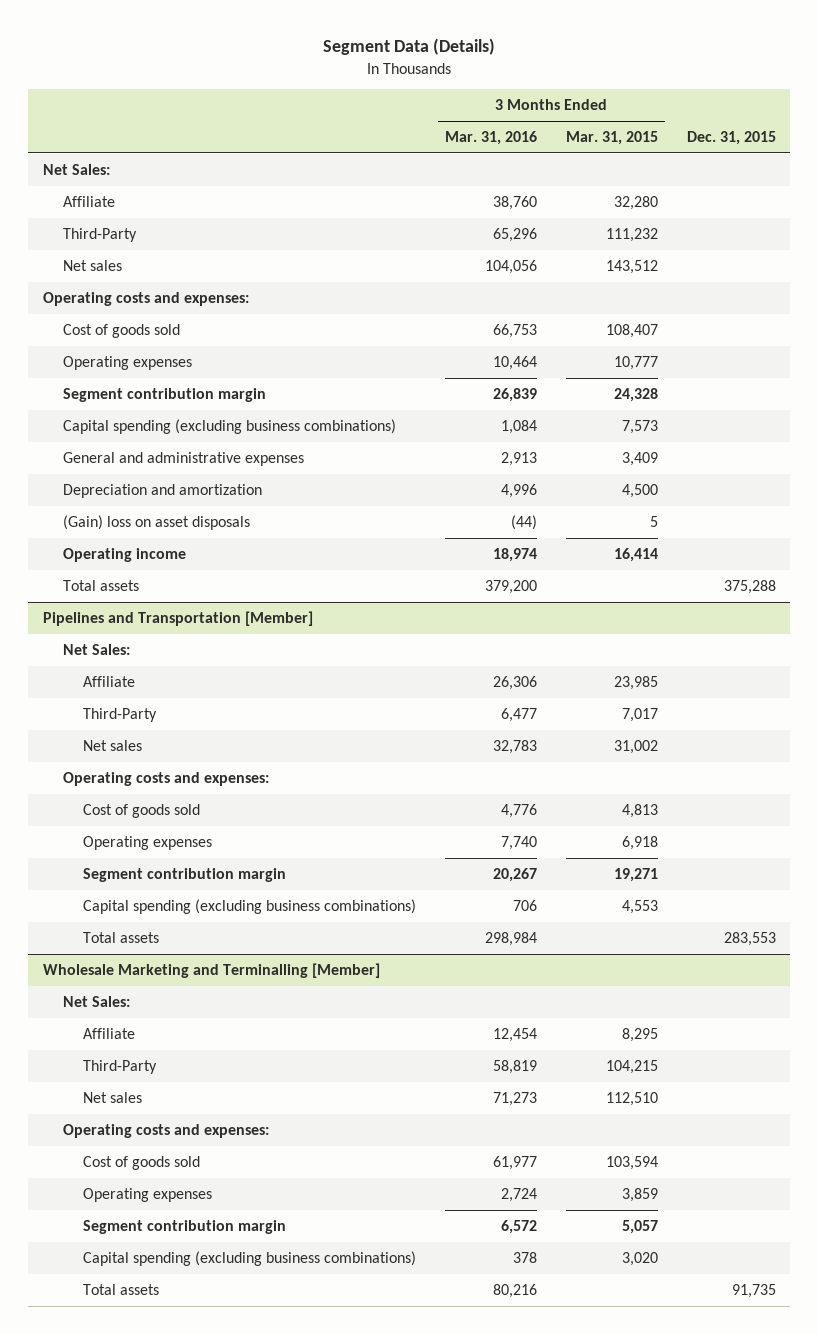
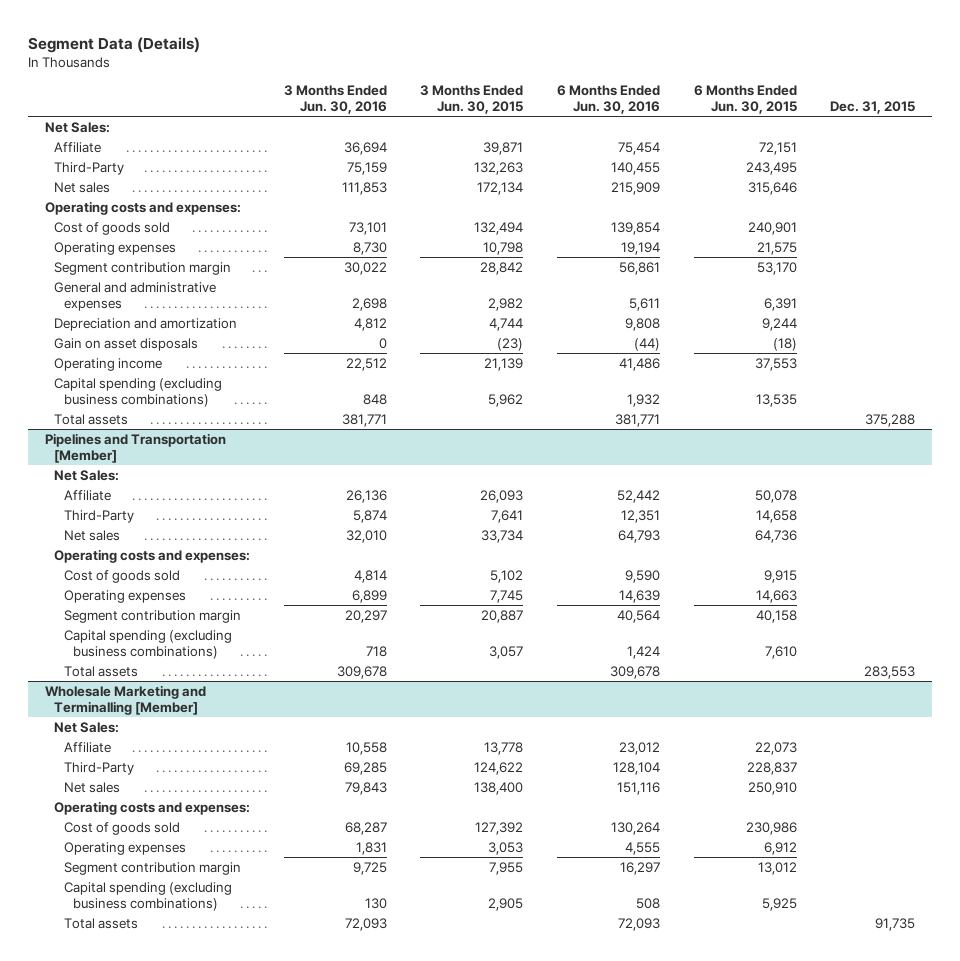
- | 3 Months Ended Mar. 31, 2016 | 3 Months Ended Mar. 31, 2015 | Dec. 31, 2015
+ | 3 Months Ended Jun. 30, 2016 | 3 Months Ended Jun. 30, 2015 | 6 Months Ended Jun. 30, 2016 | 6 Months Ended Jun. 30, 2015 | Dec. 31, 2015
- (Gain) loss on asset disposals | (44) | 5 |
+ Gain on asset disposals | 0 | (23) | (44) | (18) |
moved down: Capital spending (excluding business combinations) | 848 | 5,962 | 1,932 | 13,535 |

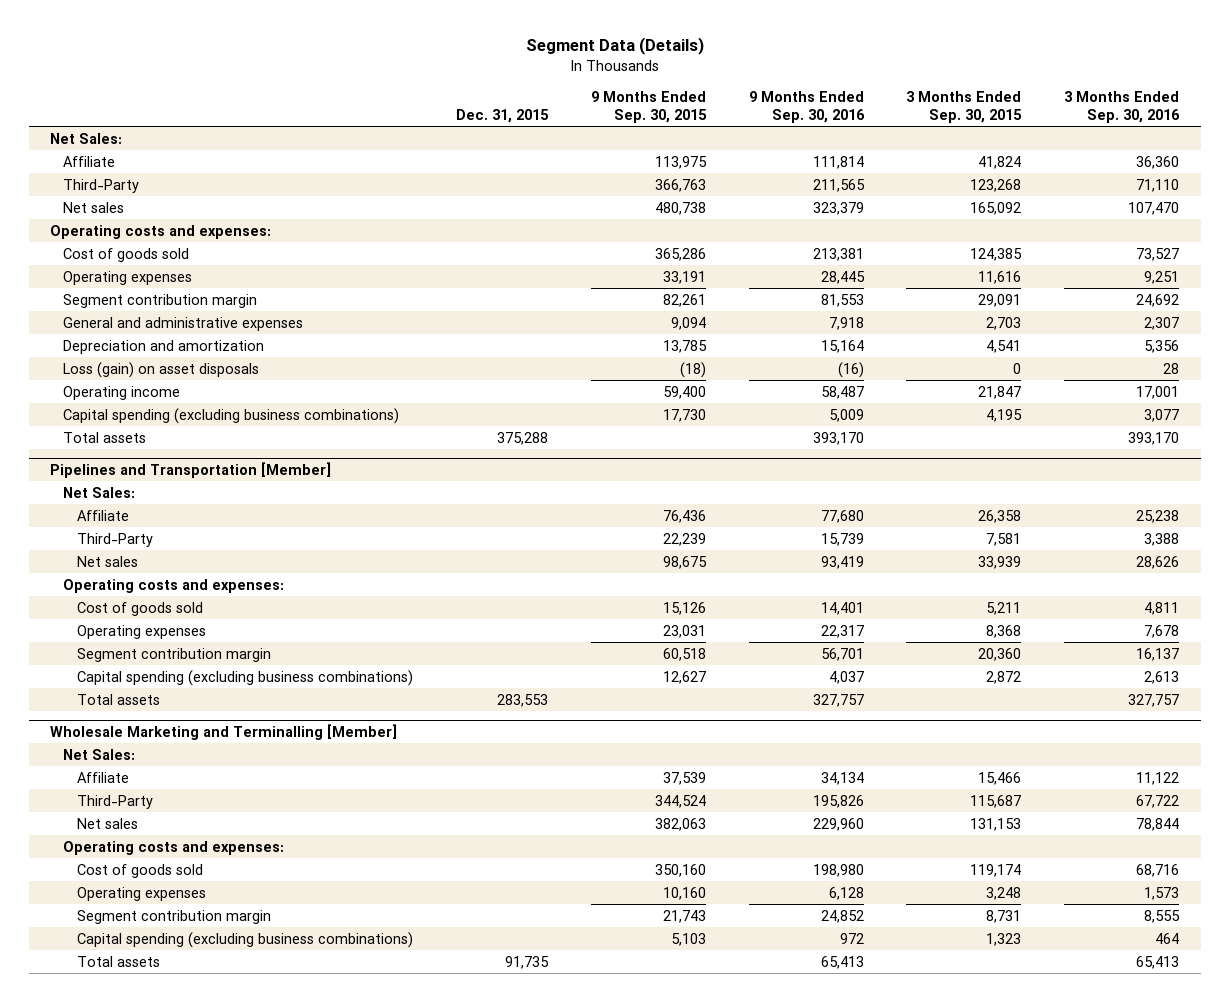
- | 3 Months Ended Jun. 30, 2016 | 3 Months Ended Jun. 30, 2015 | 6 Months Ended Jun. 30, 2016 | 6 Months Ended Jun. 30, 2015 | Dec. 31, 2015
+ | Dec. 31, 2015 | 9 Months Ended Sep. 30, 2015 | 9 Months Ended Sep. 30, 2016 | 3 Months Ended Sep. 30, 2015 | 3 Months Ended Sep. 30, 2016
- Gain on asset disposals | 0 | (23) | (44) | (18) |
+ Loss (gain) on asset disposals | | (18) | (16) | 0 | 28

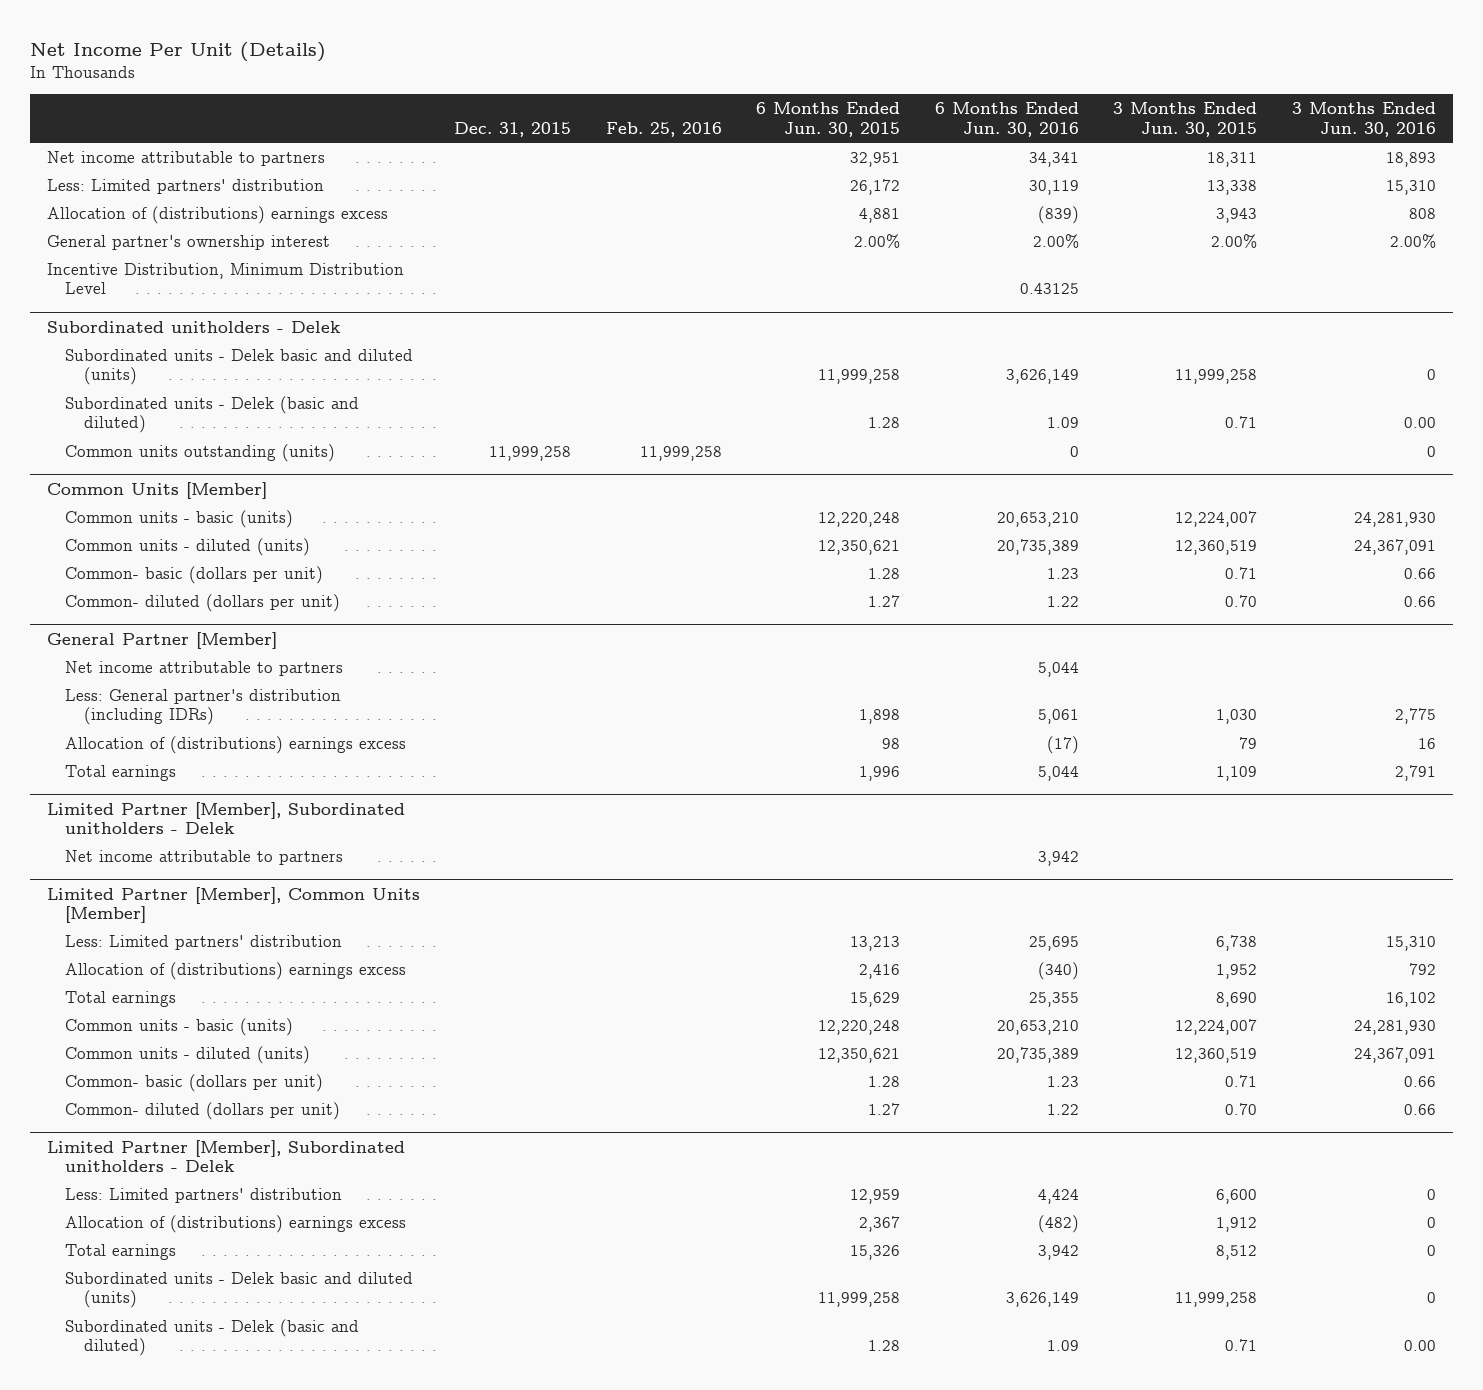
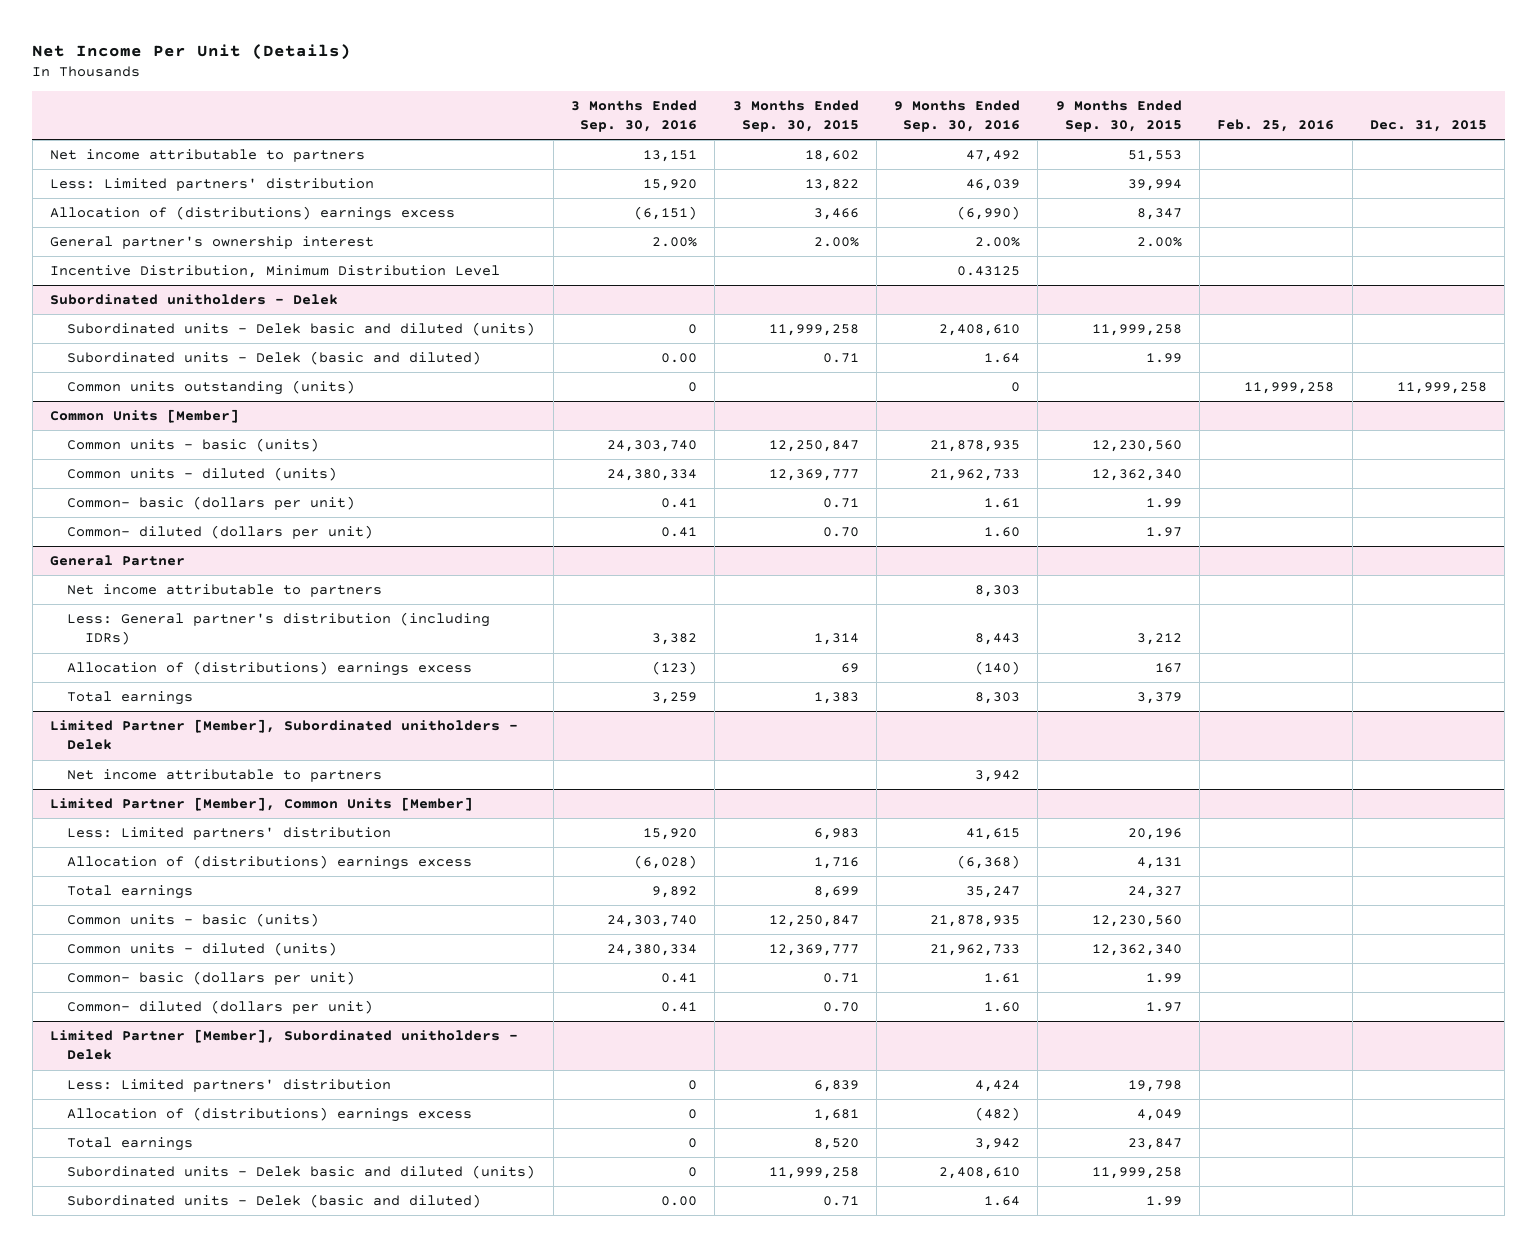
- | Dec. 31, 2015 | Feb. 25, 2016 | 6 Months Ended Jun. 30, 2015 | 6 Months Ended Jun. 30, 2016 | 3 Months Ended Jun. 30, 2015 | 3 Months Ended Jun. 30, 2016
+ | 3 Months Ended Sep. 30, 2016 | 3 Months Ended Sep. 30, 2015 | 9 Months Ended Sep. 30, 2016 | 9 Months Ended Sep. 30, 2015 | Feb. 25, 2016 | Dec. 31, 2015
- General Partner [Member]
+ General Partner

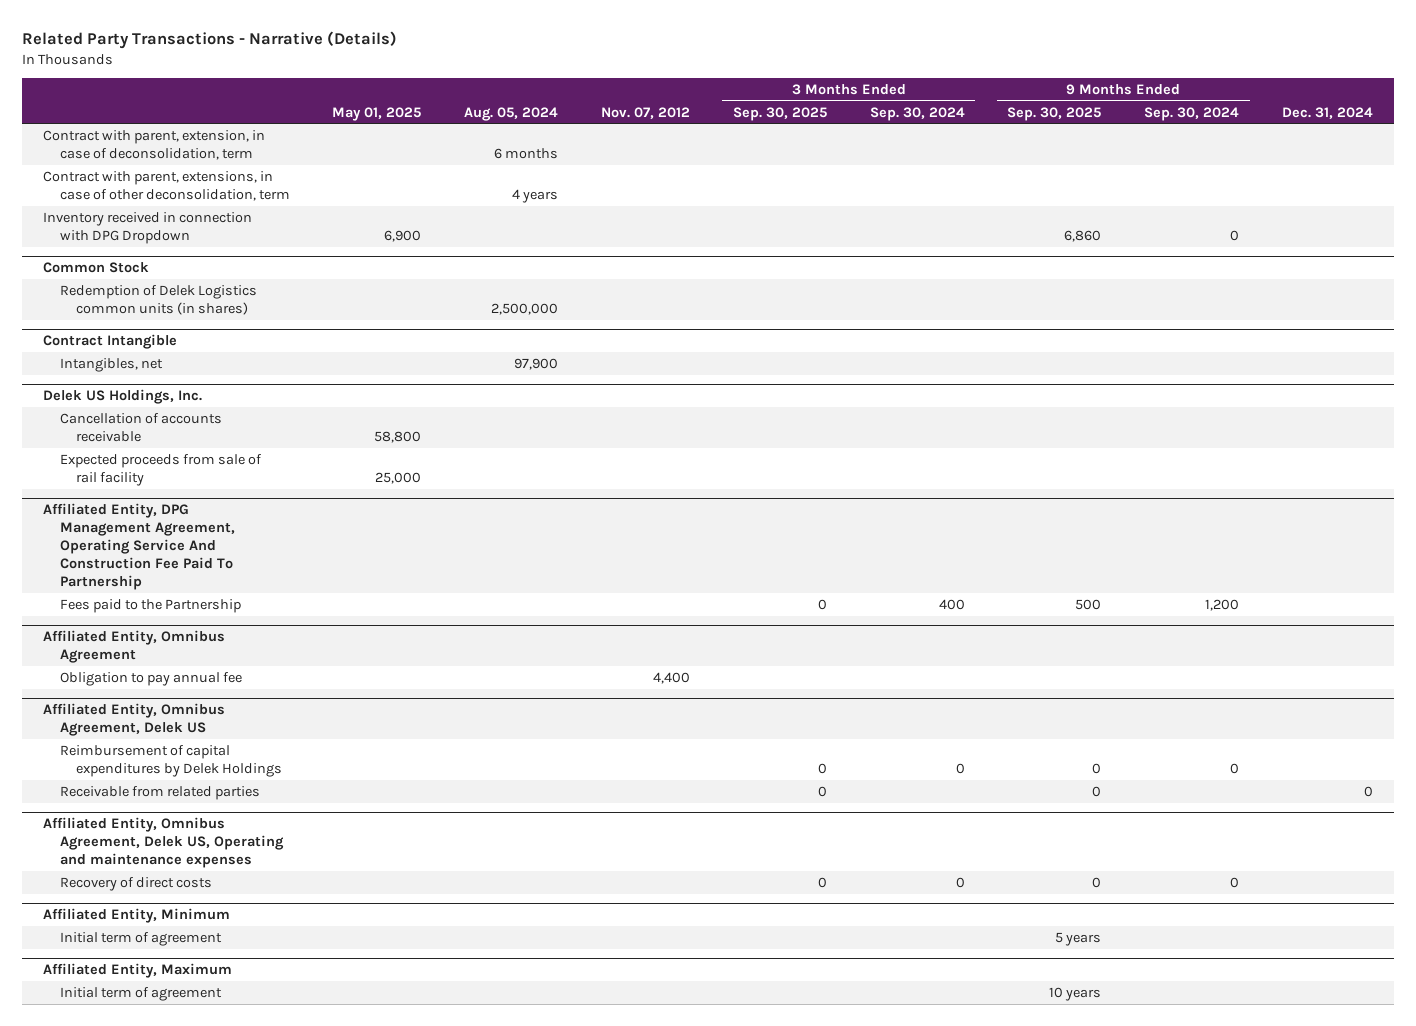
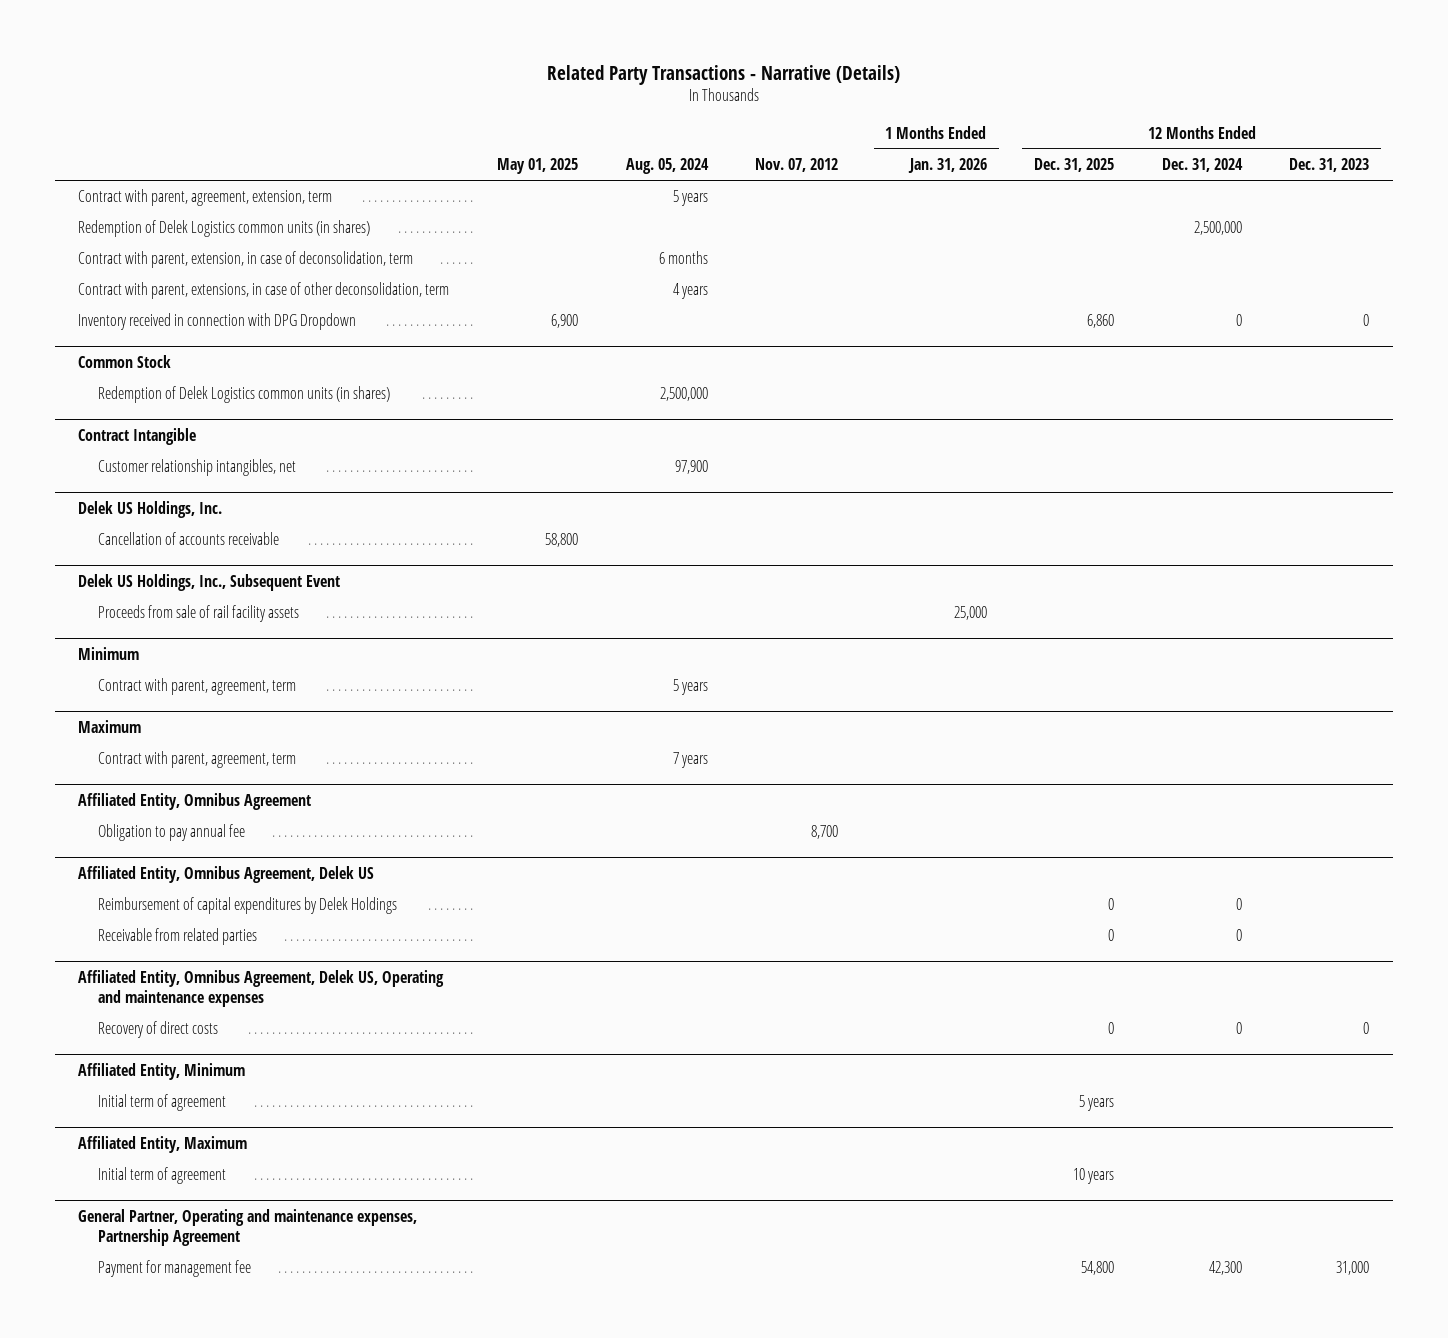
- | May 01, 2025 | Aug. 05, 2024 | Nov. 07, 2012 | 3 Months Ended Sep. 30, 2025 | 3 Months Ended Sep. 30, 2024 | 9 Months Ended Sep. 30, 2025 | 9 Months Ended Sep. 30, 2024 | Dec. 31, 2024
+ | May 01, 2025 | Aug. 05, 2024 | Nov. 07, 2012 | 1 Months Ended Jan. 31, 2026 | 12 Months Ended Dec. 31, 2025 | 12 Months Ended Dec. 31, 2024 | 12 Months Ended Dec. 31, 2023
+ Contract with parent, agreement, extension, term | | 5 years | | | | |
+ Redemption of Delek Logistics common units (in shares) | | | | | | 2,500,000 |
@ Contract Intangible
- Intangibles, net | | 97,900 | | | | | |
+ Customer relationship intangibles, net | | 97,900 | | | | |
@ Delek US Holdings, Inc.
- Expected proceeds from sale of rail facility | 25,000 | | | | | | |
- Affiliated Entity, DPG Management Agreement, Operating Service And Construction Fee Paid To Partnership
- Fees paid to the Partnership | | | | 0 | 400 | 500 | 1,200 |
+ Delek US Holdings, Inc., Subsequent Event
+ Proceeds from sale of rail facility assets | | | | 25,000 | | |
+ Minimum
+ Contract with parent, agreement, term | | 5 years | | | | |
+ Maximum
+ Contract with parent, agreement, term | | 7 years | | | | |
@ Affiliated Entity, Omnibus Agreement
- Obligation to pay annual fee | | | 4,400 | | | | |
+ Obligation to pay annual fee | | | 8,700 | | | |
+ General Partner, Operating and maintenance expenses, Partnership Agreement
+ Payment for management fee | | | | | 54,800 | 42,300 | 31,000

